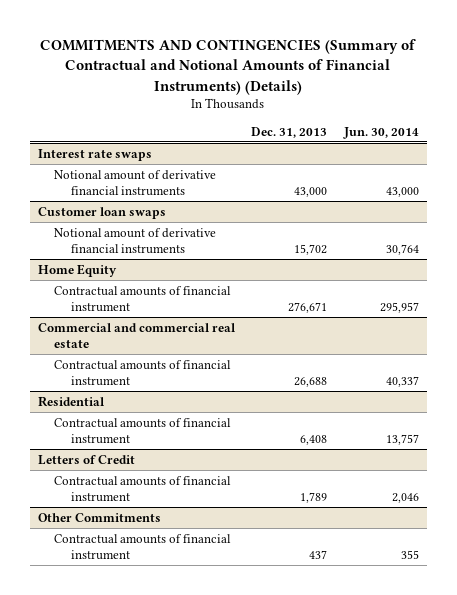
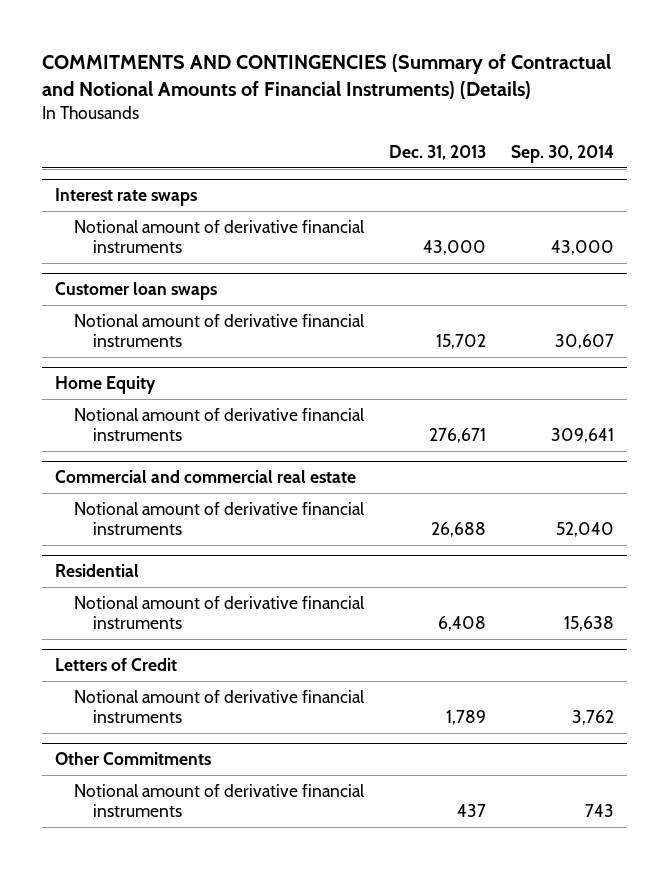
- | Dec. 31, 2013 | Jun. 30, 2014
+ | Dec. 31, 2013 | Sep. 30, 2014
@ Home Equity
- Contractual amounts of financial instrument | 276,671 | 295,957
+ Notional amount of derivative financial instruments | 276,671 | 309,641
@ Commercial and commercial real estate
- Contractual amounts of financial instrument | 26,688 | 40,337
+ Notional amount of derivative financial instruments | 26,688 | 52,040
@ Residential
- Contractual amounts of financial instrument | 6,408 | 13,757
+ Notional amount of derivative financial instruments | 6,408 | 15,638
@ Letters of Credit
- Contractual amounts of financial instrument | 1,789 | 2,046
+ Notional amount of derivative financial instruments | 1,789 | 3,762
@ Other Commitments
- Contractual amounts of financial instrument | 437 | 355
+ Notional amount of derivative financial instruments | 437 | 743

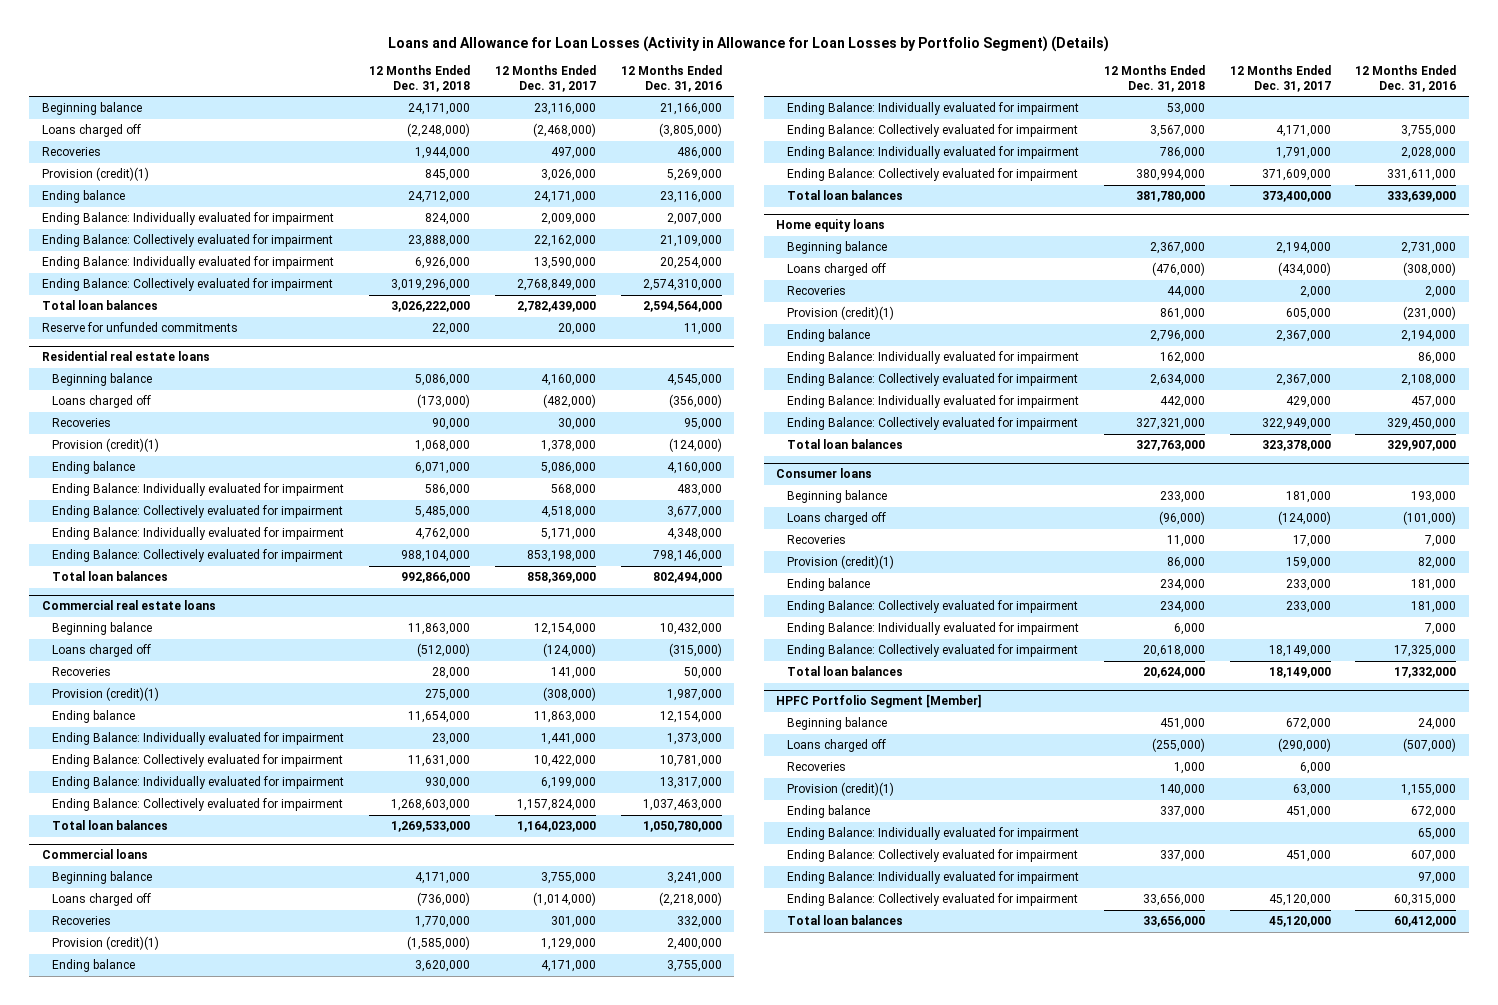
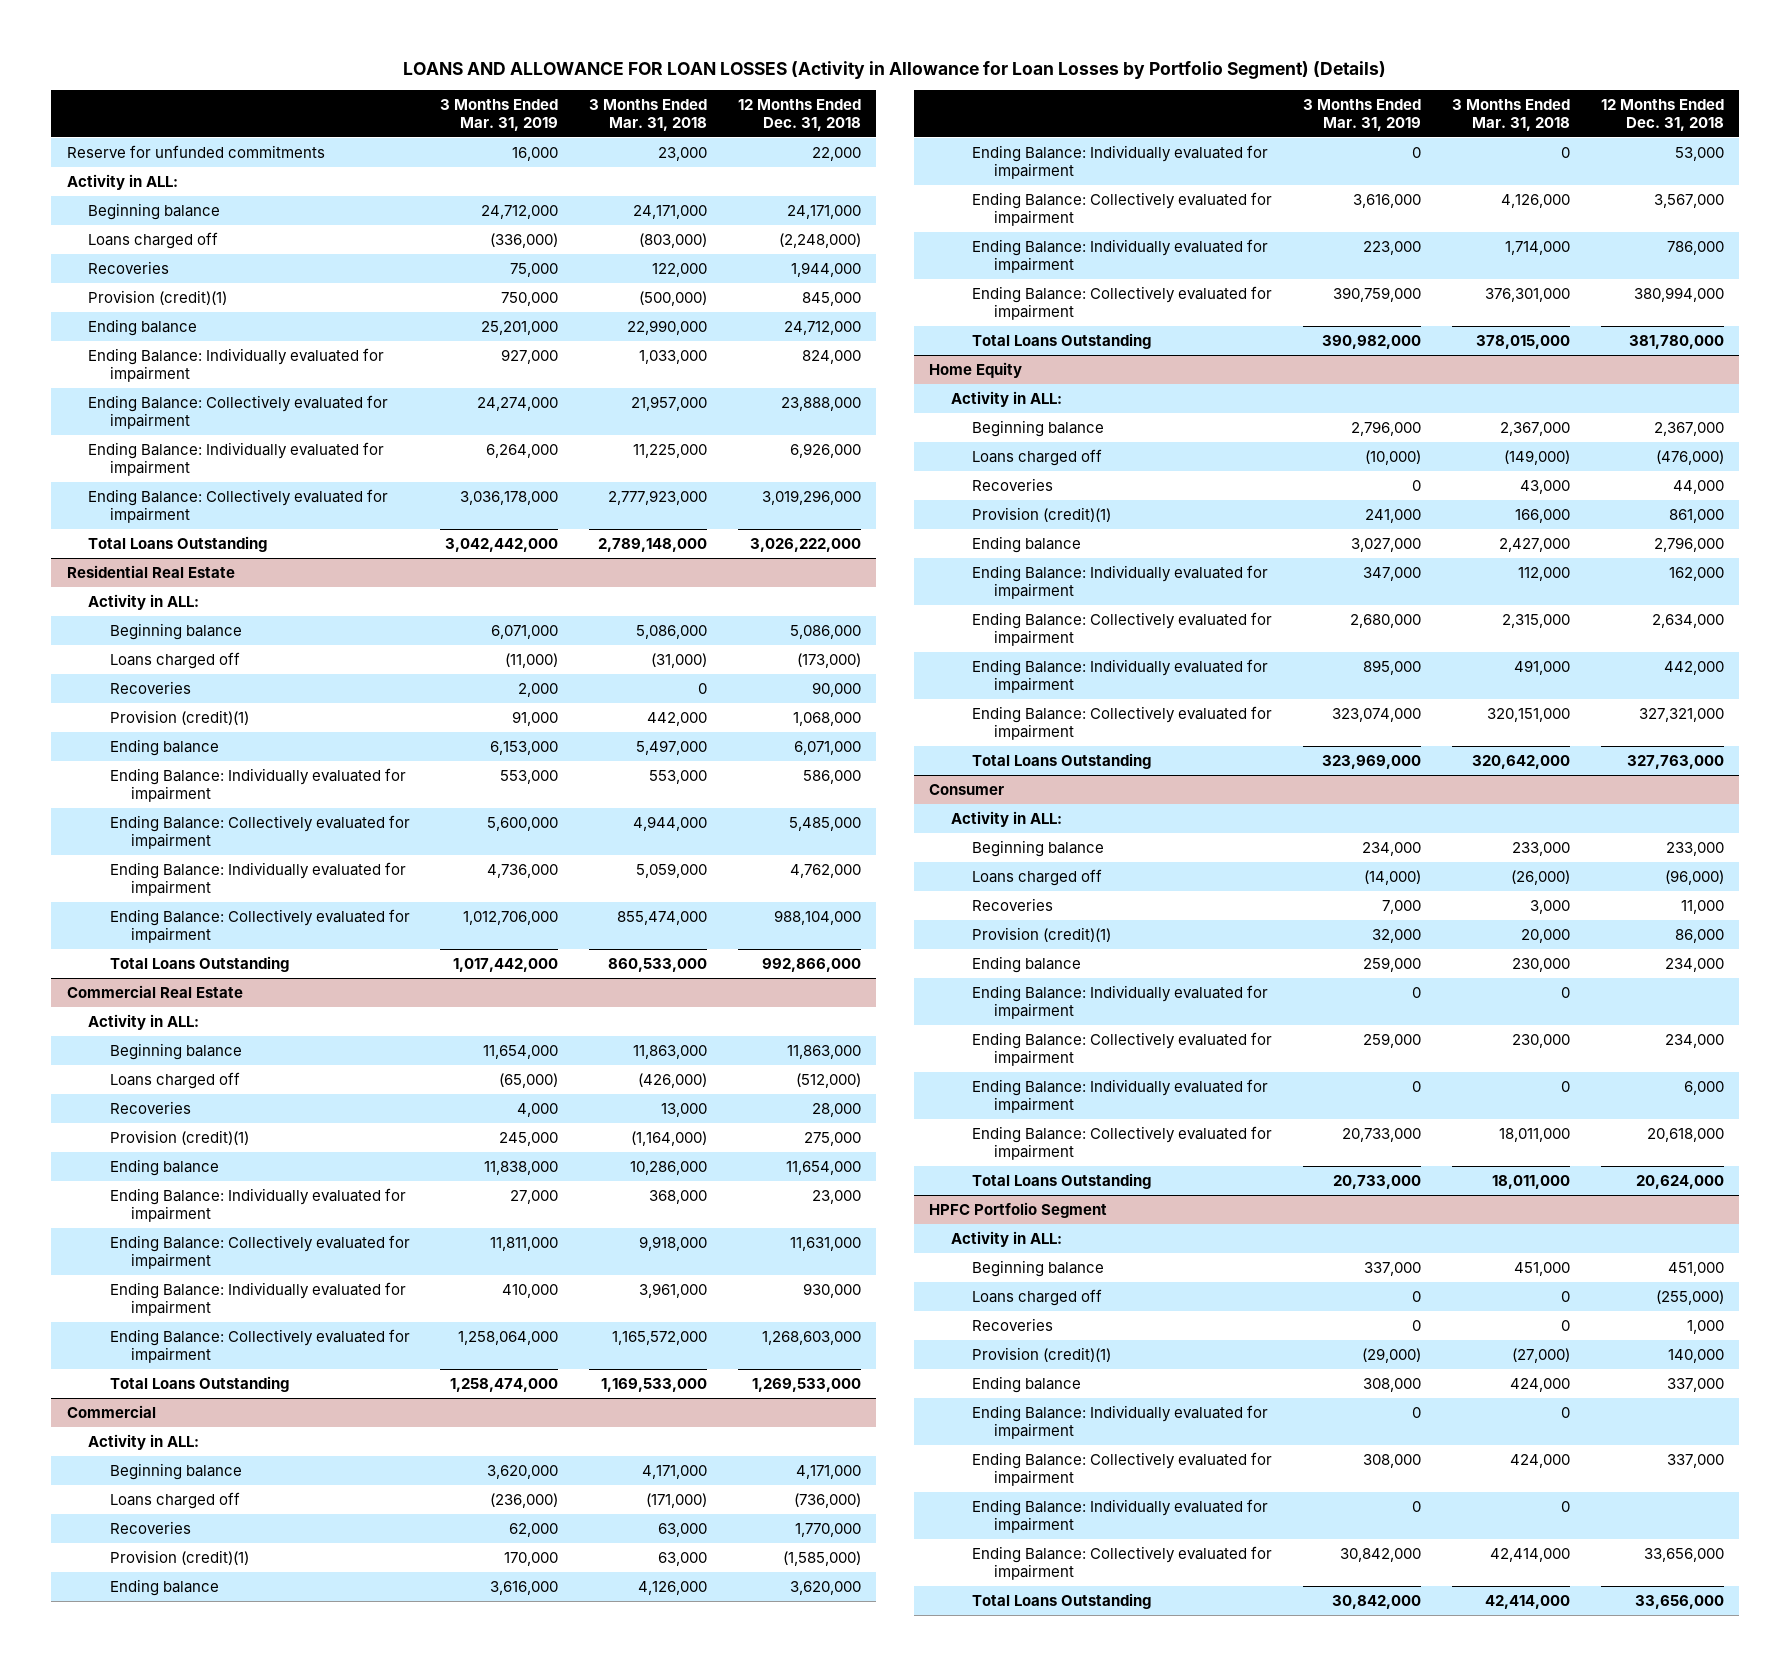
- Loans and Allowance for Loan Losses (Activity in Allowance for Loan Losses by Portfolio Segment) (Details)
+ LOANS AND ALLOWANCE FOR LOAN LOSSES (Activity in Allowance for Loan Losses by Portfolio Segment) (Details)
- | 12 Months Ended Dec. 31, 2018 | 12 Months Ended Dec. 31, 2017 | 12 Months Ended Dec. 31, 2016
+ | 3 Months Ended Mar. 31, 2019 | 3 Months Ended Mar. 31, 2018 | 12 Months Ended Dec. 31, 2018
moved up: Reserve for unfunded commitments | 16,000 | 23,000 | 22,000
+ Activity in ALL:
- Total loan balances | 3,026,222,000 | 2,782,439,000 | 2,594,564,000
- Residential real estate loans
+ Total Loans Outstanding | 3,042,442,000 | 2,789,148,000 | 3,026,222,000
+ Residential Real Estate
+ Activity in ALL:
- Total loan balances | 992,866,000 | 858,369,000 | 802,494,000
- Commercial real estate loans
+ Total Loans Outstanding | 1,017,442,000 | 860,533,000 | 992,866,000
+ Commercial Real Estate
+ Activity in ALL:
- Total loan balances | 1,269,533,000 | 1,164,023,000 | 1,050,780,000
- Commercial loans
+ Total Loans Outstanding | 1,258,474,000 | 1,169,533,000 | 1,269,533,000
+ Commercial
+ Activity in ALL:
- Total loan balances | 381,780,000 | 373,400,000 | 333,639,000
- Home equity loans
+ Total Loans Outstanding | 390,982,000 | 378,015,000 | 381,780,000
+ Home Equity
+ Activity in ALL:
- Total loan balances | 327,763,000 | 323,378,000 | 329,907,000
- Consumer loans
+ Total Loans Outstanding | 323,969,000 | 320,642,000 | 327,763,000
+ Consumer
+ Activity in ALL:
+ Ending Balance: Individually evaluated for impairment | 0 | 0 |
- Total loan balances | 20,624,000 | 18,149,000 | 17,332,000
- HPFC Portfolio Segment [Member]
+ Total Loans Outstanding | 20,733,000 | 18,011,000 | 20,624,000
+ HPFC Portfolio Segment
+ Activity in ALL:
- Total loan balances | 33,656,000 | 45,120,000 | 60,412,000
+ Total Loans Outstanding | 30,842,000 | 42,414,000 | 33,656,000

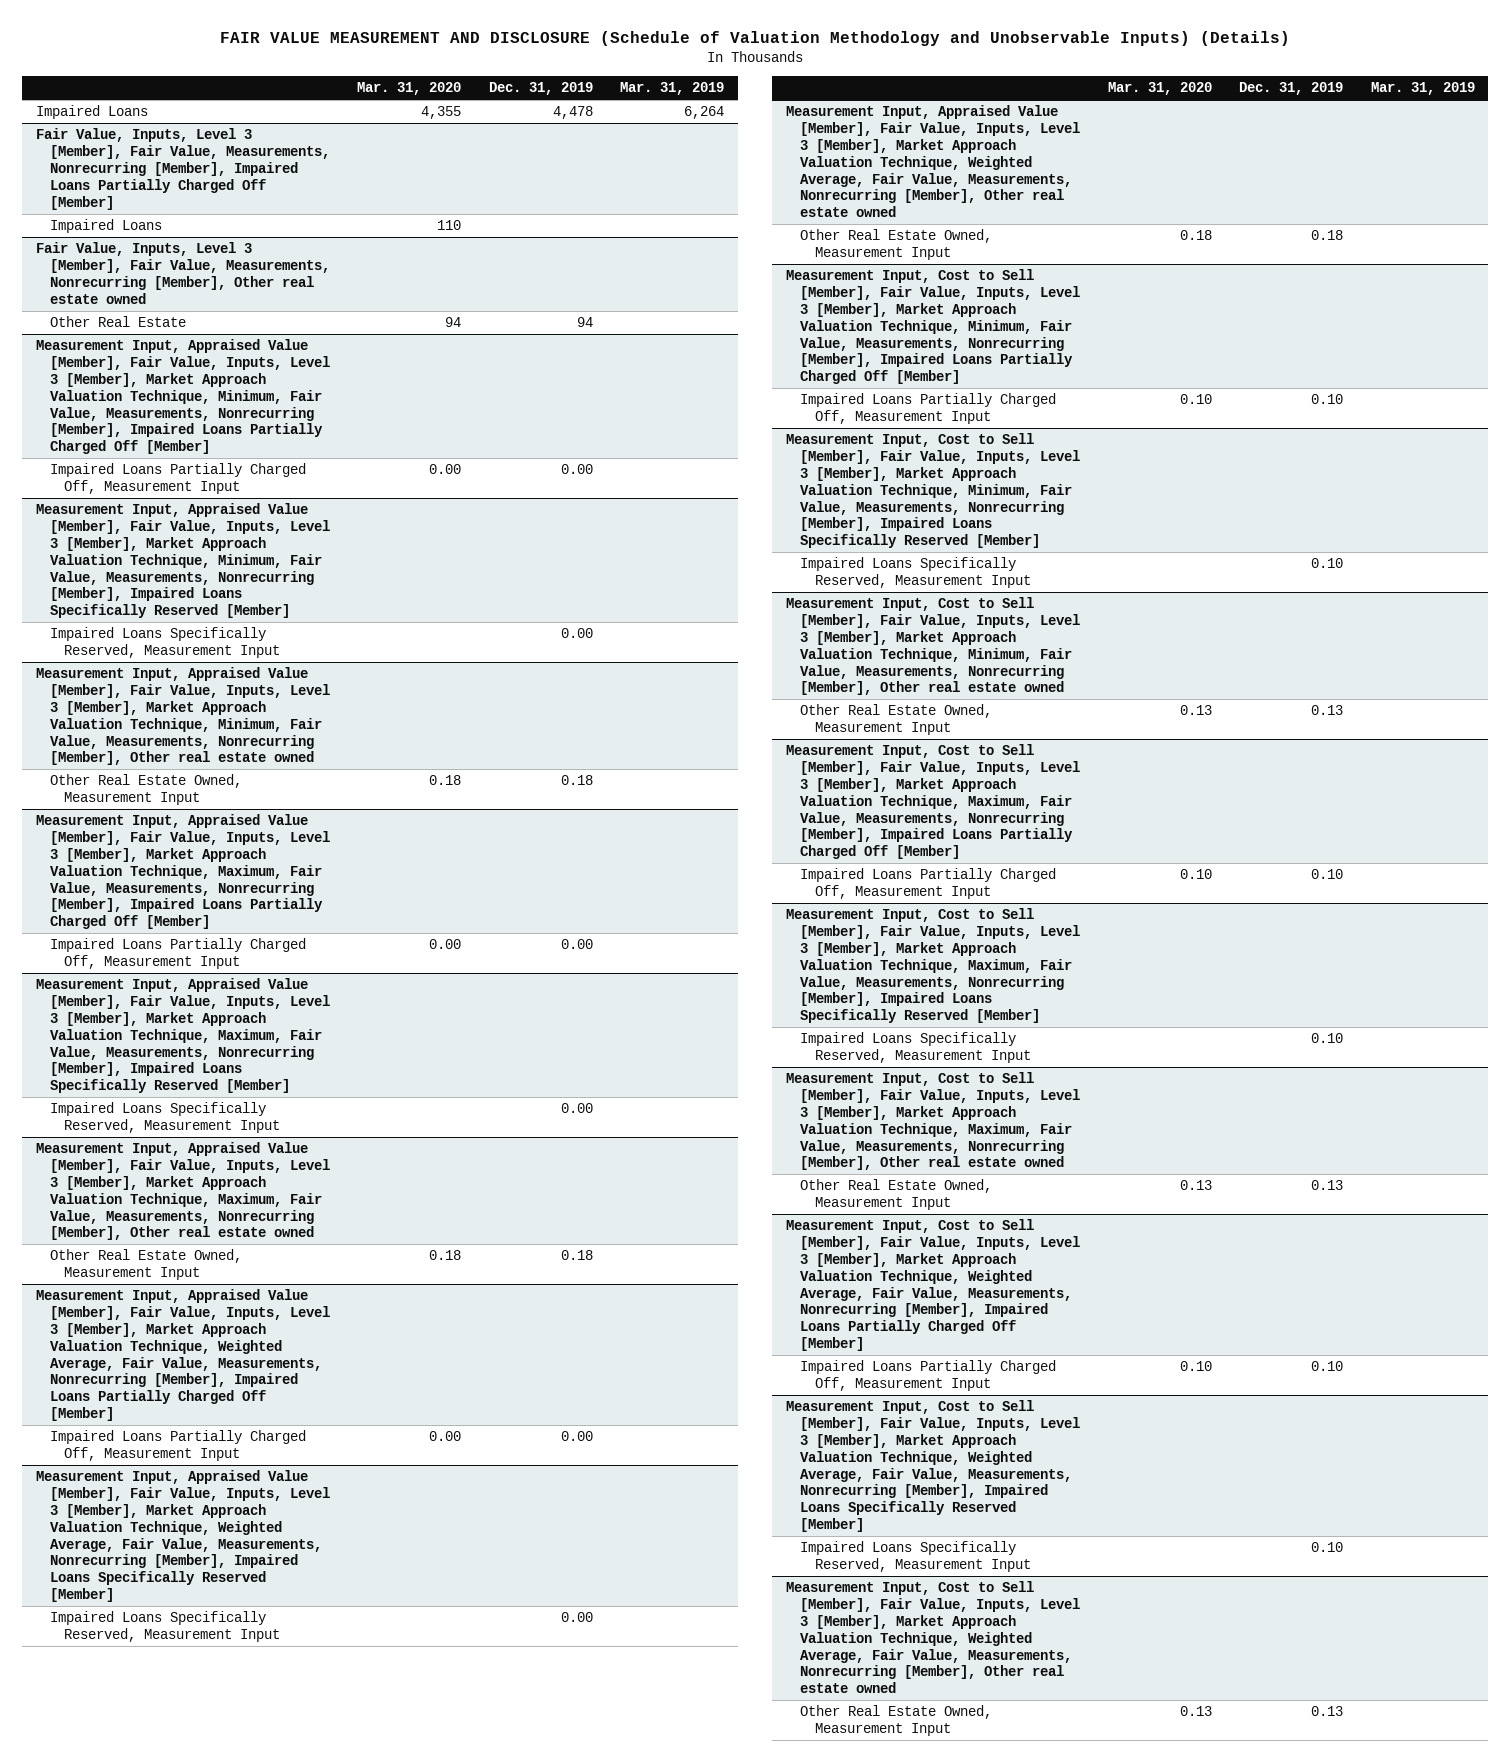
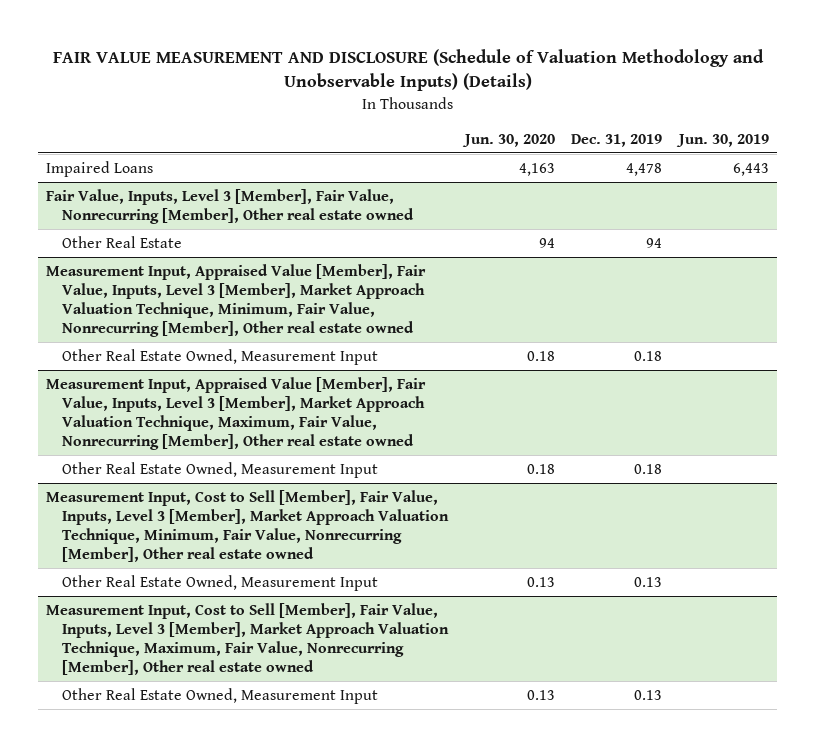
- | Mar. 31, 2020 | Dec. 31, 2019 | Mar. 31, 2019
+ | Jun. 30, 2020 | Dec. 31, 2019 | Jun. 30, 2019
- Fair Value, Inputs, Level 3 [Member], Fair Value, Measurements, Nonrecurring [Member], Impaired Loans Partially Charged Off [Member]
- Impaired Loans | 110 | |
- Fair Value, Inputs, Level 3 [Member], Fair Value, Measurements, Nonrecurring [Member], Other real estate owned
+ Fair Value, Inputs, Level 3 [Member], Fair Value, Nonrecurring [Member], Other real estate owned
- Measurement Input, Appraised Value [Member], Fair Value, Inputs, Level 3 [Member], Market Approach Valuation Technique, Minimum, Fair Value, Measurements, Nonrecurring [Member], Impaired Loans Partially Charged Off [Member]
- Impaired Loans Partially Charged Off, Measurement Input | 0.00 | 0.00 |
- Measurement Input, Appraised Value [Member], Fair Value, Inputs, Level 3 [Member], Market Approach Valuation Technique, Minimum, Fair Value, Measurements, Nonrecurring [Member], Impaired Loans Specifically Reserved [Member]
- Impaired Loans Specifically Reserved, Measurement Input | | 0.00 |
- Measurement Input, Appraised Value [Member], Fair Value, Inputs, Level 3 [Member], Market Approach Valuation Technique, Minimum, Fair Value, Measurements, Nonrecurring [Member], Other real estate owned
- Other Real Estate Owned, Measurement Input | 0.18 | 0.18 |
- Measurement Input, Appraised Value [Member], Fair Value, Inputs, Level 3 [Member], Market Approach Valuation Technique, Maximum, Fair Value, Measurements, Nonrecurring [Member], Impaired Loans Partially Charged Off [Member]
- Impaired Loans Partially Charged Off, Measurement Input | 0.00 | 0.00 |
- Measurement Input, Appraised Value [Member], Fair Value, Inputs, Level 3 [Member], Market Approach Valuation Technique, Maximum, Fair Value, Measurements, Nonrecurring [Member], Impaired Loans Specifically Reserved [Member]
- Impaired Loans Specifically Reserved, Measurement Input | | 0.00 |
- Measurement Input, Appraised Value [Member], Fair Value, Inputs, Level 3 [Member], Market Approach Valuation Technique, Maximum, Fair Value, Measurements, Nonrecurring [Member], Other real estate owned
+ Measurement Input, Appraised Value [Member], Fair Value, Inputs, Level 3 [Member], Market Approach Valuation Technique, Minimum, Fair Value, Nonrecurring [Member], Other real estate owned
- Measurement Input, Appraised Value [Member], Fair Value, Inputs, Level 3 [Member], Market Approach Valuation Technique, Weighted Average, Fair Value, Measurements, Nonrecurring [Member], Impaired Loans Partially Charged Off [Member]
- Impaired Loans Partially Charged Off, Measurement Input | 0.00 | 0.00 |
- Measurement Input, Appraised Value [Member], Fair Value, Inputs, Level 3 [Member], Market Approach Valuation Technique, Weighted Average, Fair Value, Measurements, Nonrecurring [Member], Impaired Loans Specifically Reserved [Member]
- Impaired Loans Specifically Reserved, Measurement Input | | 0.00 |
- Measurement Input, Appraised Value [Member], Fair Value, Inputs, Level 3 [Member], Market Approach Valuation Technique, Weighted Average, Fair Value, Measurements, Nonrecurring [Member], Other real estate owned
+ Measurement Input, Appraised Value [Member], Fair Value, Inputs, Level 3 [Member], Market Approach Valuation Technique, Maximum, Fair Value, Nonrecurring [Member], Other real estate owned
- Measurement Input, Cost to Sell [Member], Fair Value, Inputs, Level 3 [Member], Market Approach Valuation Technique, Minimum, Fair Value, Measurements, Nonrecurring [Member], Impaired Loans Partially Charged Off [Member]
- Impaired Loans Partially Charged Off, Measurement Input | 0.10 | 0.10 |
- Measurement Input, Cost to Sell [Member], Fair Value, Inputs, Level 3 [Member], Market Approach Valuation Technique, Minimum, Fair Value, Measurements, Nonrecurring [Member], Impaired Loans Specifically Reserved [Member]
- Impaired Loans Specifically Reserved, Measurement Input | | 0.10 |
- Measurement Input, Cost to Sell [Member], Fair Value, Inputs, Level 3 [Member], Market Approach Valuation Technique, Minimum, Fair Value, Measurements, Nonrecurring [Member], Other real estate owned
- Other Real Estate Owned, Measurement Input | 0.13 | 0.13 |
- Measurement Input, Cost to Sell [Member], Fair Value, Inputs, Level 3 [Member], Market Approach Valuation Technique, Maximum, Fair Value, Measurements, Nonrecurring [Member], Impaired Loans Partially Charged Off [Member]
- Impaired Loans Partially Charged Off, Measurement Input | 0.10 | 0.10 |
- Measurement Input, Cost to Sell [Member], Fair Value, Inputs, Level 3 [Member], Market Approach Valuation Technique, Maximum, Fair Value, Measurements, Nonrecurring [Member], Impaired Loans Specifically Reserved [Member]
- Impaired Loans Specifically Reserved, Measurement Input | | 0.10 |
- Measurement Input, Cost to Sell [Member], Fair Value, Inputs, Level 3 [Member], Market Approach Valuation Technique, Maximum, Fair Value, Measurements, Nonrecurring [Member], Other real estate owned
+ Measurement Input, Cost to Sell [Member], Fair Value, Inputs, Level 3 [Member], Market Approach Valuation Technique, Minimum, Fair Value, Nonrecurring [Member], Other real estate owned
- Measurement Input, Cost to Sell [Member], Fair Value, Inputs, Level 3 [Member], Market Approach Valuation Technique, Weighted Average, Fair Value, Measurements, Nonrecurring [Member], Impaired Loans Partially Charged Off [Member]
- Impaired Loans Partially Charged Off, Measurement Input | 0.10 | 0.10 |
- Measurement Input, Cost to Sell [Member], Fair Value, Inputs, Level 3 [Member], Market Approach Valuation Technique, Weighted Average, Fair Value, Measurements, Nonrecurring [Member], Impaired Loans Specifically Reserved [Member]
- Impaired Loans Specifically Reserved, Measurement Input | | 0.10 |
- Measurement Input, Cost to Sell [Member], Fair Value, Inputs, Level 3 [Member], Market Approach Valuation Technique, Weighted Average, Fair Value, Measurements, Nonrecurring [Member], Other real estate owned
+ Measurement Input, Cost to Sell [Member], Fair Value, Inputs, Level 3 [Member], Market Approach Valuation Technique, Maximum, Fair Value, Nonrecurring [Member], Other real estate owned

